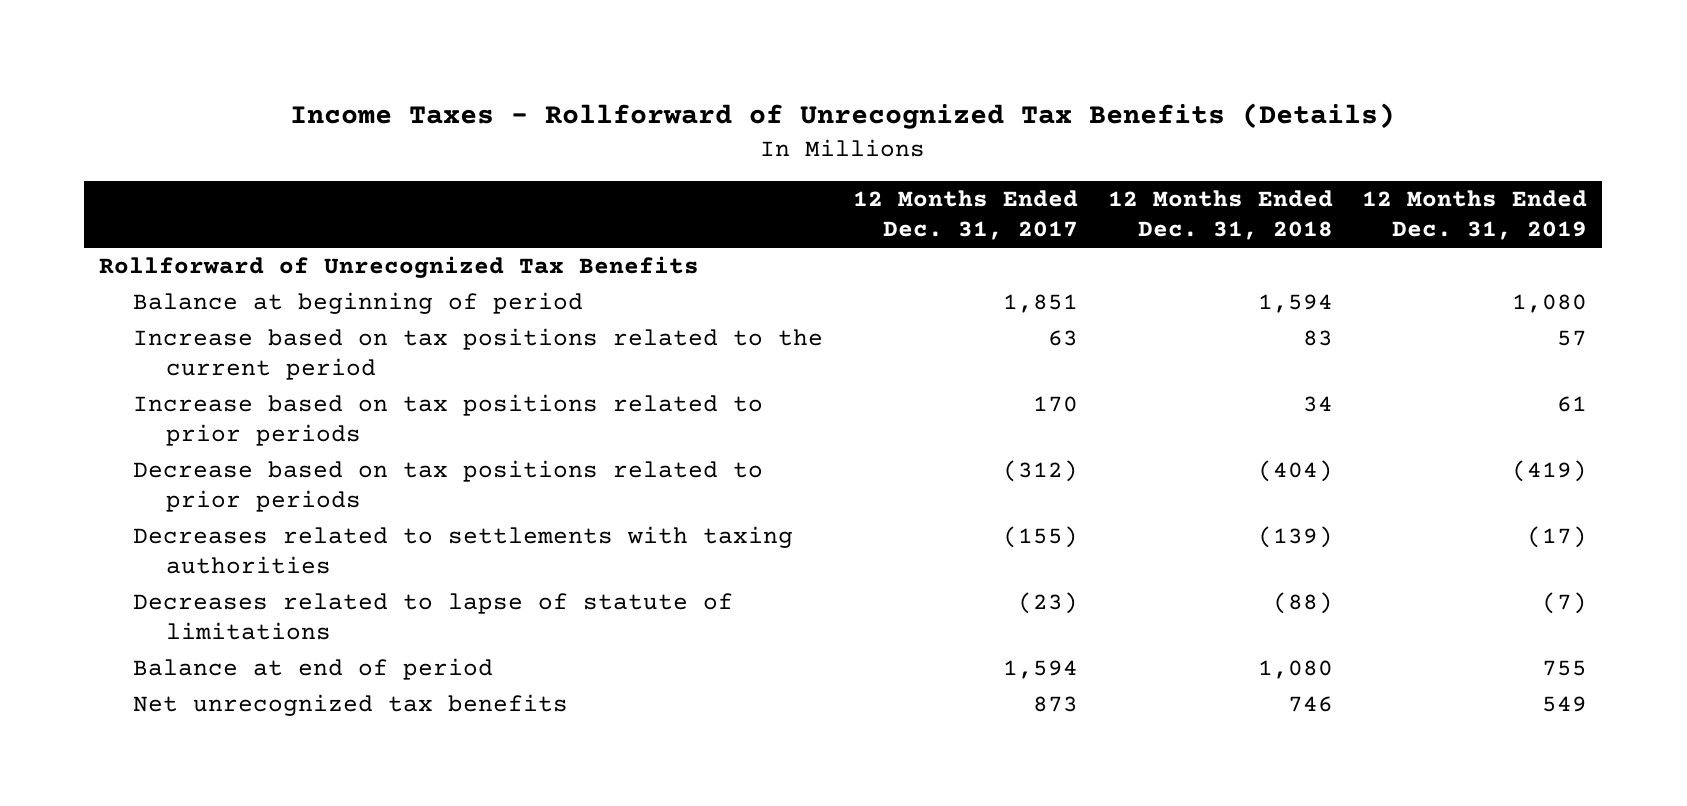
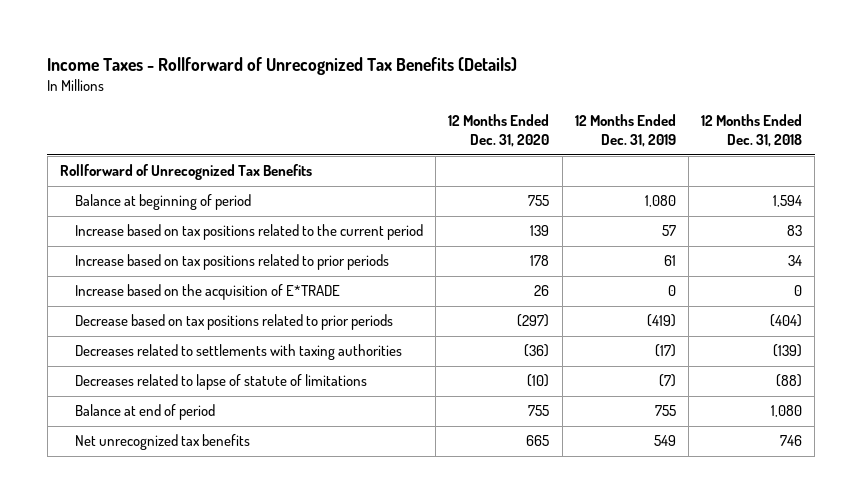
- | 12 Months Ended Dec. 31, 2017 | 12 Months Ended Dec. 31, 2018 | 12 Months Ended Dec. 31, 2019
+ | 12 Months Ended Dec. 31, 2020 | 12 Months Ended Dec. 31, 2019 | 12 Months Ended Dec. 31, 2018
+ Increase based on the acquisition of E*TRADE | 26 | 0 | 0

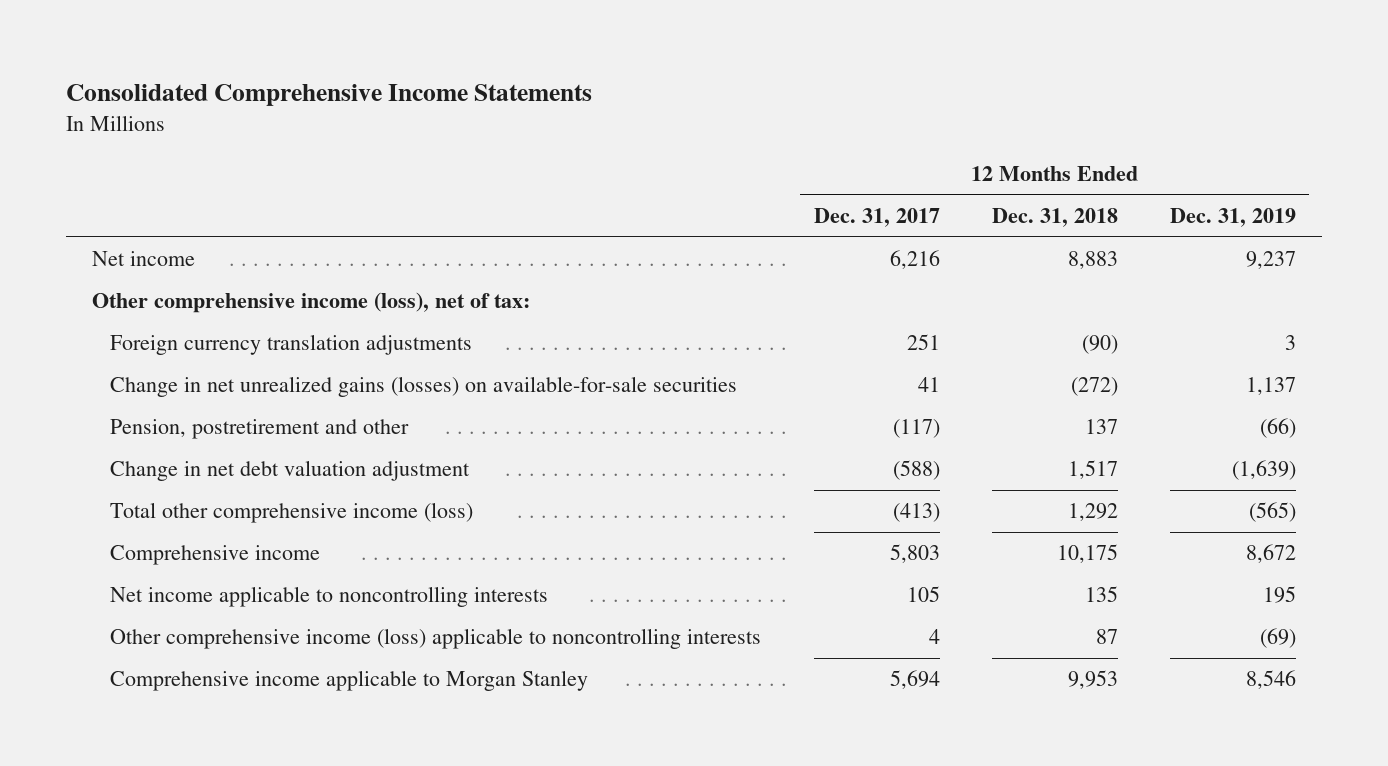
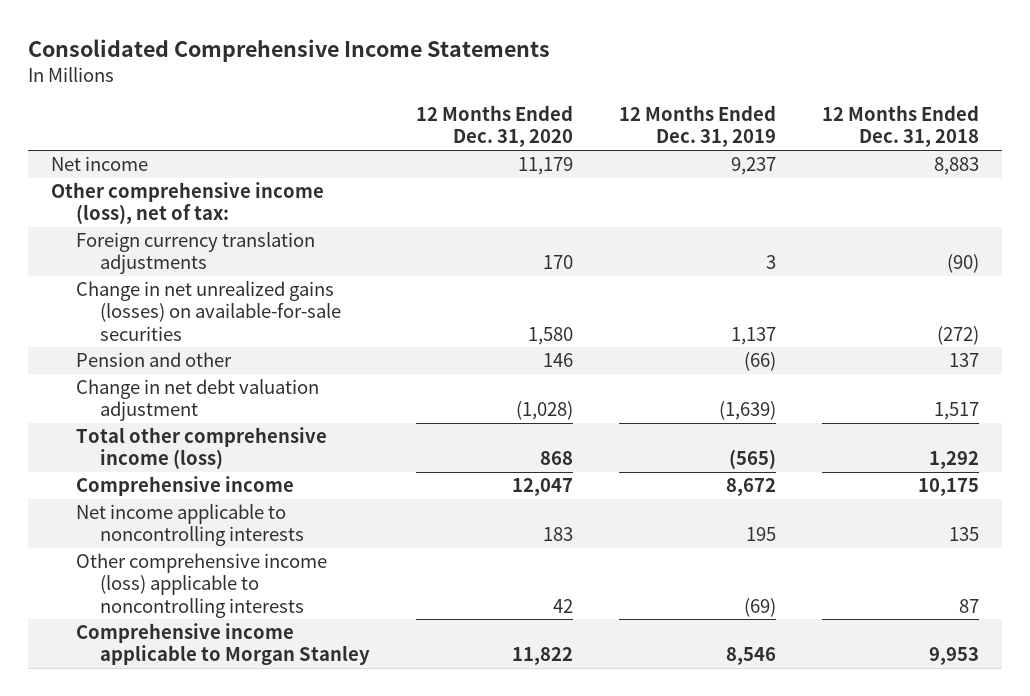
- | 12 Months Ended Dec. 31, 2017 | 12 Months Ended Dec. 31, 2018 | 12 Months Ended Dec. 31, 2019
+ | 12 Months Ended Dec. 31, 2020 | 12 Months Ended Dec. 31, 2019 | 12 Months Ended Dec. 31, 2018
- Pension, postretirement and other | (117) | 137 | (66)
+ Pension and other | 146 | (66) | 137

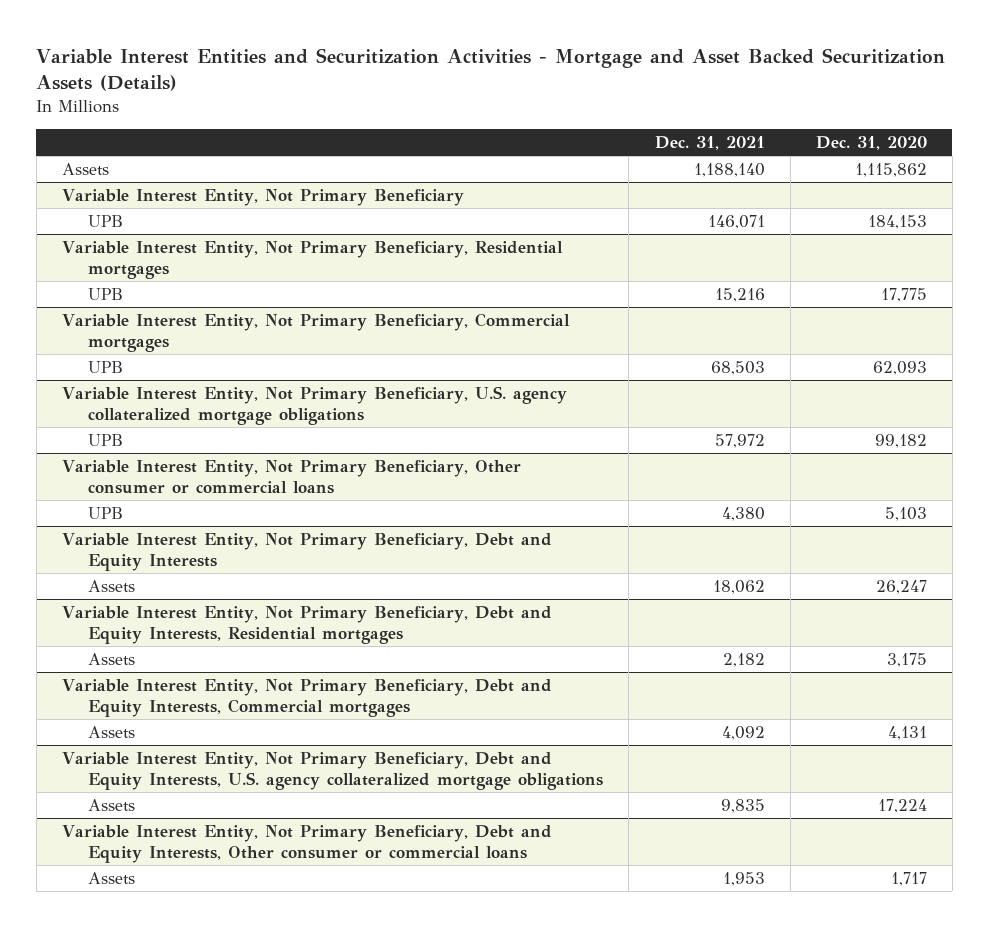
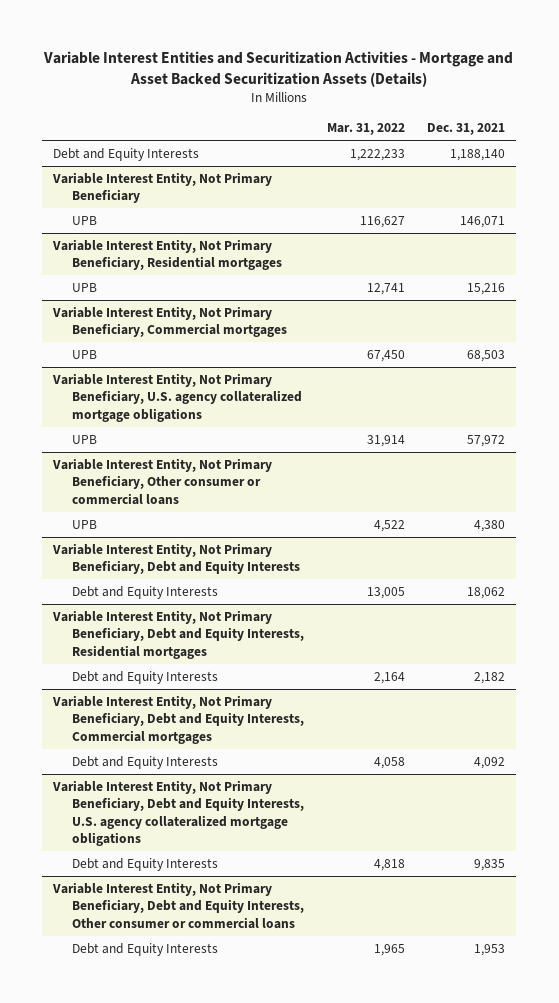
- | Dec. 31, 2021 | Dec. 31, 2020
+ | Mar. 31, 2022 | Dec. 31, 2021
- Assets | 1,188,140 | 1,115,862
+ Debt and Equity Interests | 1,222,233 | 1,188,140
@ Variable Interest Entity, Not Primary Beneficiary, Debt and Equity Interests
- Assets | 18,062 | 26,247
+ Debt and Equity Interests | 13,005 | 18,062
@ Variable Interest Entity, Not Primary Beneficiary, Debt and Equity Interests, Residential mortgages
- Assets | 2,182 | 3,175
+ Debt and Equity Interests | 2,164 | 2,182
@ Variable Interest Entity, Not Primary Beneficiary, Debt and Equity Interests, Commercial mortgages
- Assets | 4,092 | 4,131
+ Debt and Equity Interests | 4,058 | 4,092
@ Variable Interest Entity, Not Primary Beneficiary, Debt and Equity Interests, U.S. agency collateralized mortgage obligations
- Assets | 9,835 | 17,224
+ Debt and Equity Interests | 4,818 | 9,835
@ Variable Interest Entity, Not Primary Beneficiary, Debt and Equity Interests, Other consumer or commercial loans
- Assets | 1,953 | 1,717
+ Debt and Equity Interests | 1,965 | 1,953

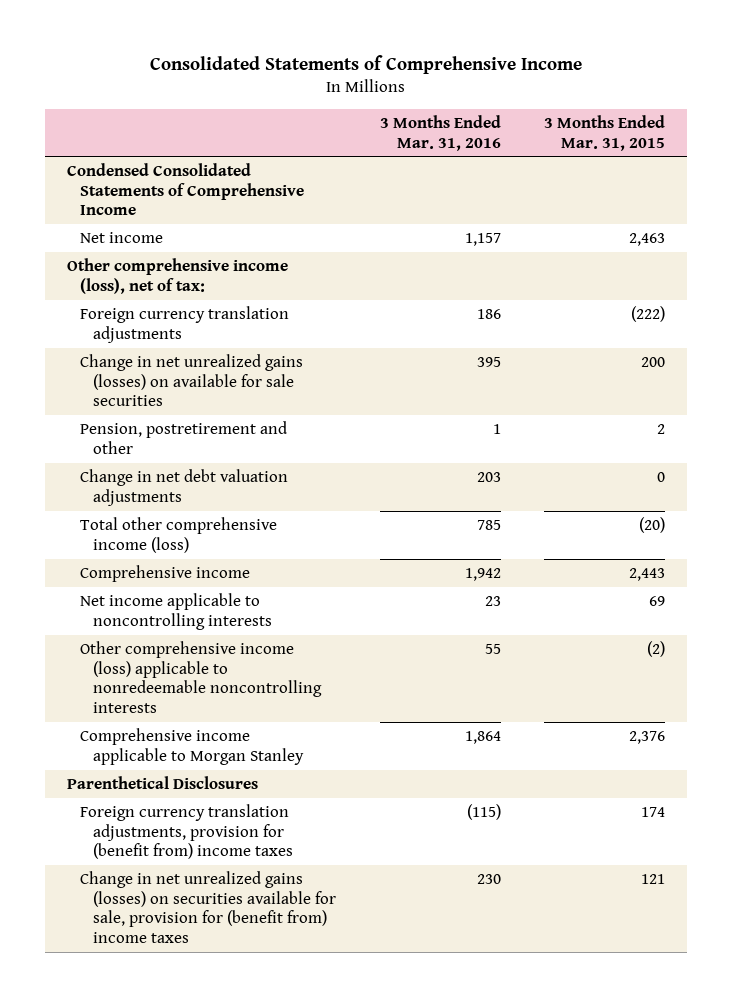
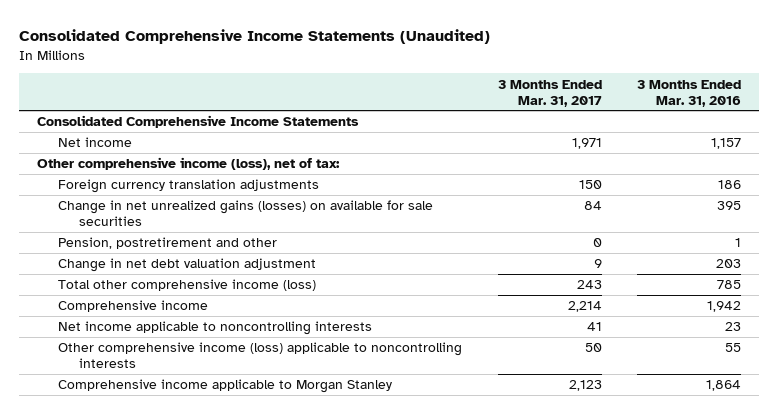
- Consolidated Statements of Comprehensive Income
+ Consolidated Comprehensive Income Statements (Unaudited)
- | 3 Months Ended Mar. 31, 2016 | 3 Months Ended Mar. 31, 2015
+ | 3 Months Ended Mar. 31, 2017 | 3 Months Ended Mar. 31, 2016
- Condensed Consolidated Statements of Comprehensive Income
+ Consolidated Comprehensive Income Statements
- Change in net debt valuation adjustments | 203 | 0
+ Change in net debt valuation adjustment | 9 | 203
- Other comprehensive income (loss) applicable to nonredeemable noncontrolling interests | 55 | (2)
+ Other comprehensive income (loss) applicable to noncontrolling interests | 50 | 55
- Parenthetical Disclosures
- Foreign currency translation adjustments, provision for (benefit from) income taxes | (115) | 174
- Change in net unrealized gains (losses) on securities available for sale, provision for (benefit from) income taxes | 230 | 121

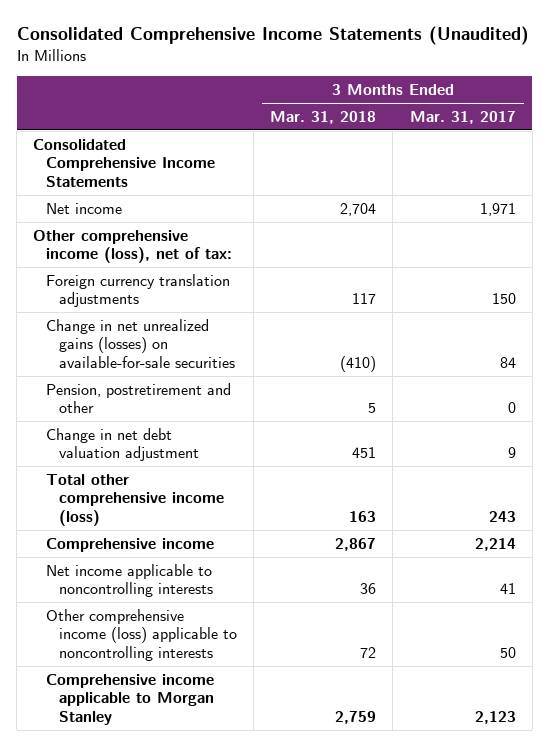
- | 3 Months Ended Mar. 31, 2017 | 3 Months Ended Mar. 31, 2016
+ | 3 Months Ended Mar. 31, 2018 | 3 Months Ended Mar. 31, 2017
- Change in net unrealized gains (losses) on available for sale securities | 84 | 395
+ Change in net unrealized gains (losses) on available-for-sale securities | (410) | 84

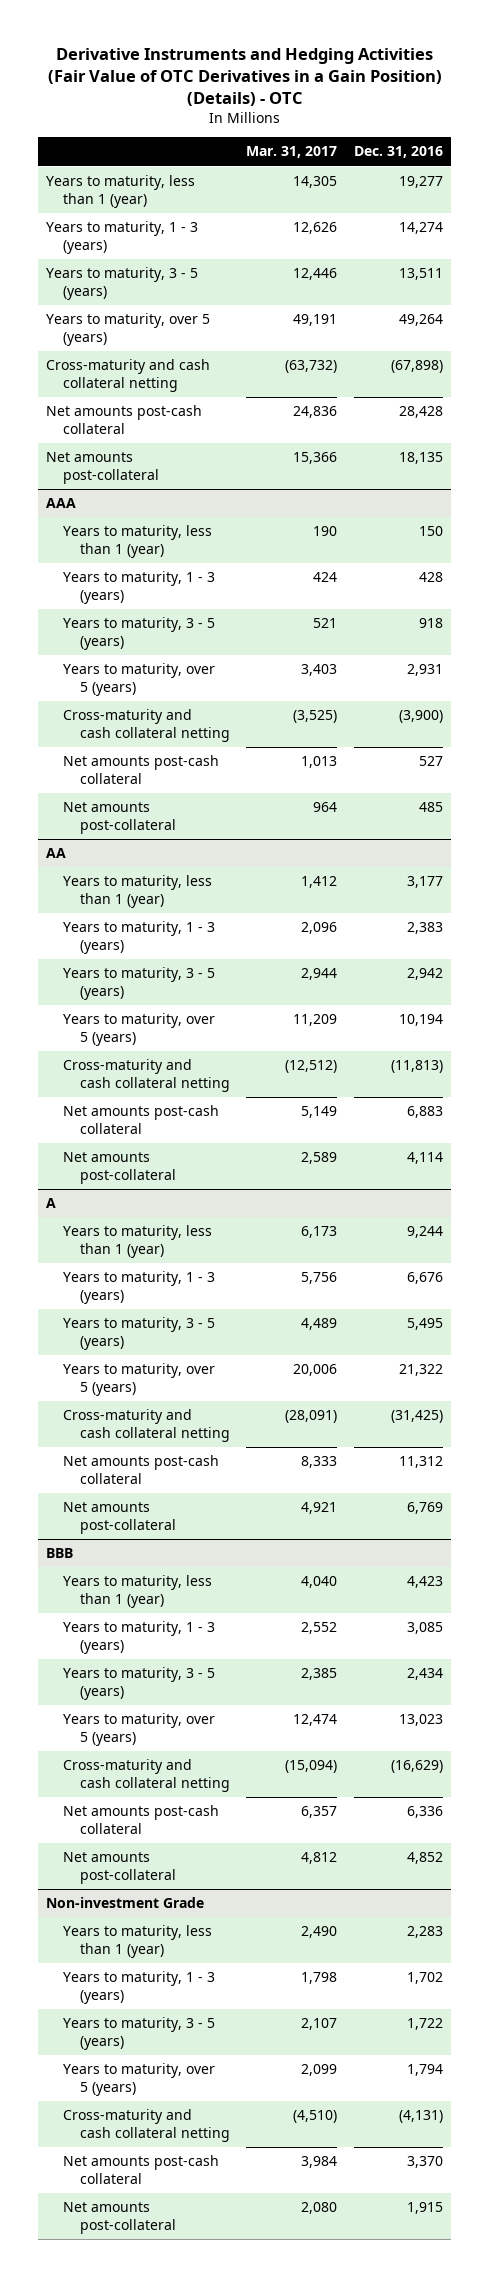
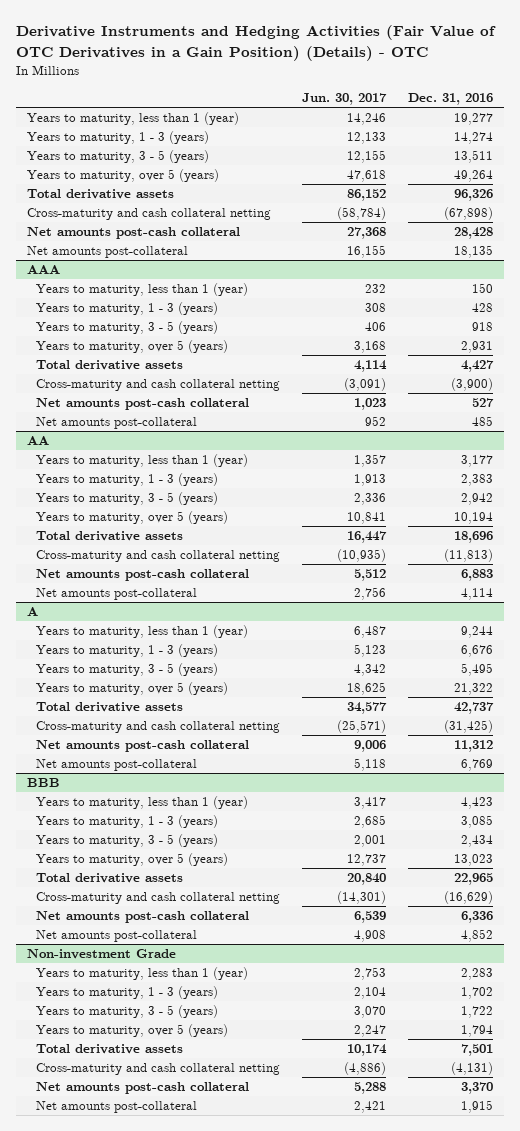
- | Mar. 31, 2017 | Dec. 31, 2016
+ | Jun. 30, 2017 | Dec. 31, 2016
+ Total derivative assets | 86,152 | 96,326
@ AAA
+ Total derivative assets | 4,114 | 4,427
@ AA
+ Total derivative assets | 16,447 | 18,696
@ A
+ Total derivative assets | 34,577 | 42,737
@ BBB
+ Total derivative assets | 20,840 | 22,965
@ Non-investment Grade
+ Total derivative assets | 10,174 | 7,501

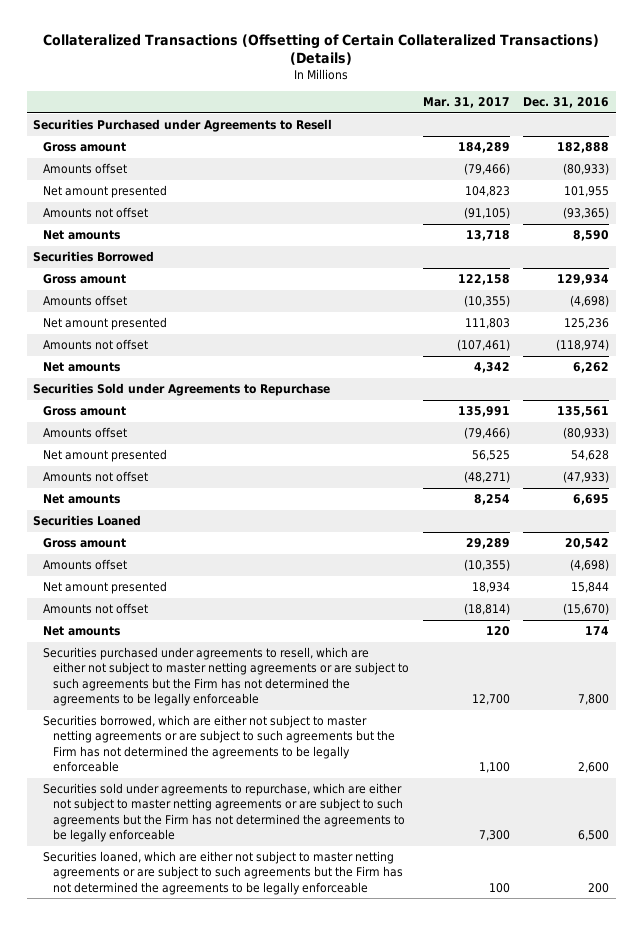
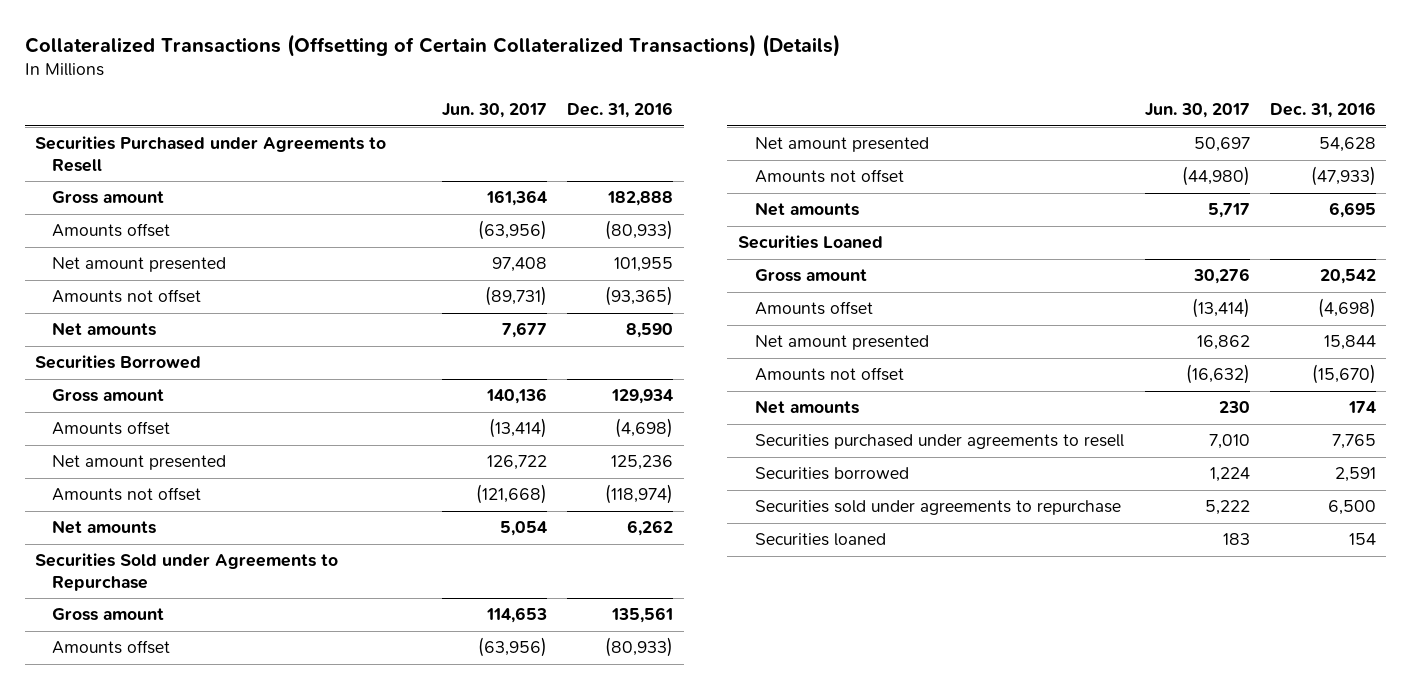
- | Mar. 31, 2017 | Dec. 31, 2016
+ | Jun. 30, 2017 | Dec. 31, 2016
- Securities purchased under agreements to resell, which are either not subject to master netting agreements or are subject to such agreements but the Firm has not determined the agreements to be legally enforceable | 12,700 | 7,800
- Securities borrowed, which are either not subject to master netting agreements or are subject to such agreements but the Firm has not determined the agreements to be legally enforceable | 1,100 | 2,600
- Securities sold under agreements to repurchase, which are either not subject to master netting agreements or are subject to such agreements but the Firm has not determined the agreements to be legally enforceable | 7,300 | 6,500
- Securities loaned, which are either not subject to master netting agreements or are subject to such agreements but the Firm has not determined the agreements to be legally enforceable | 100 | 200
+ Securities purchased under agreements to resell | 7,010 | 7,765
+ Securities borrowed | 1,224 | 2,591
+ Securities sold under agreements to repurchase | 5,222 | 6,500
+ Securities loaned | 183 | 154

